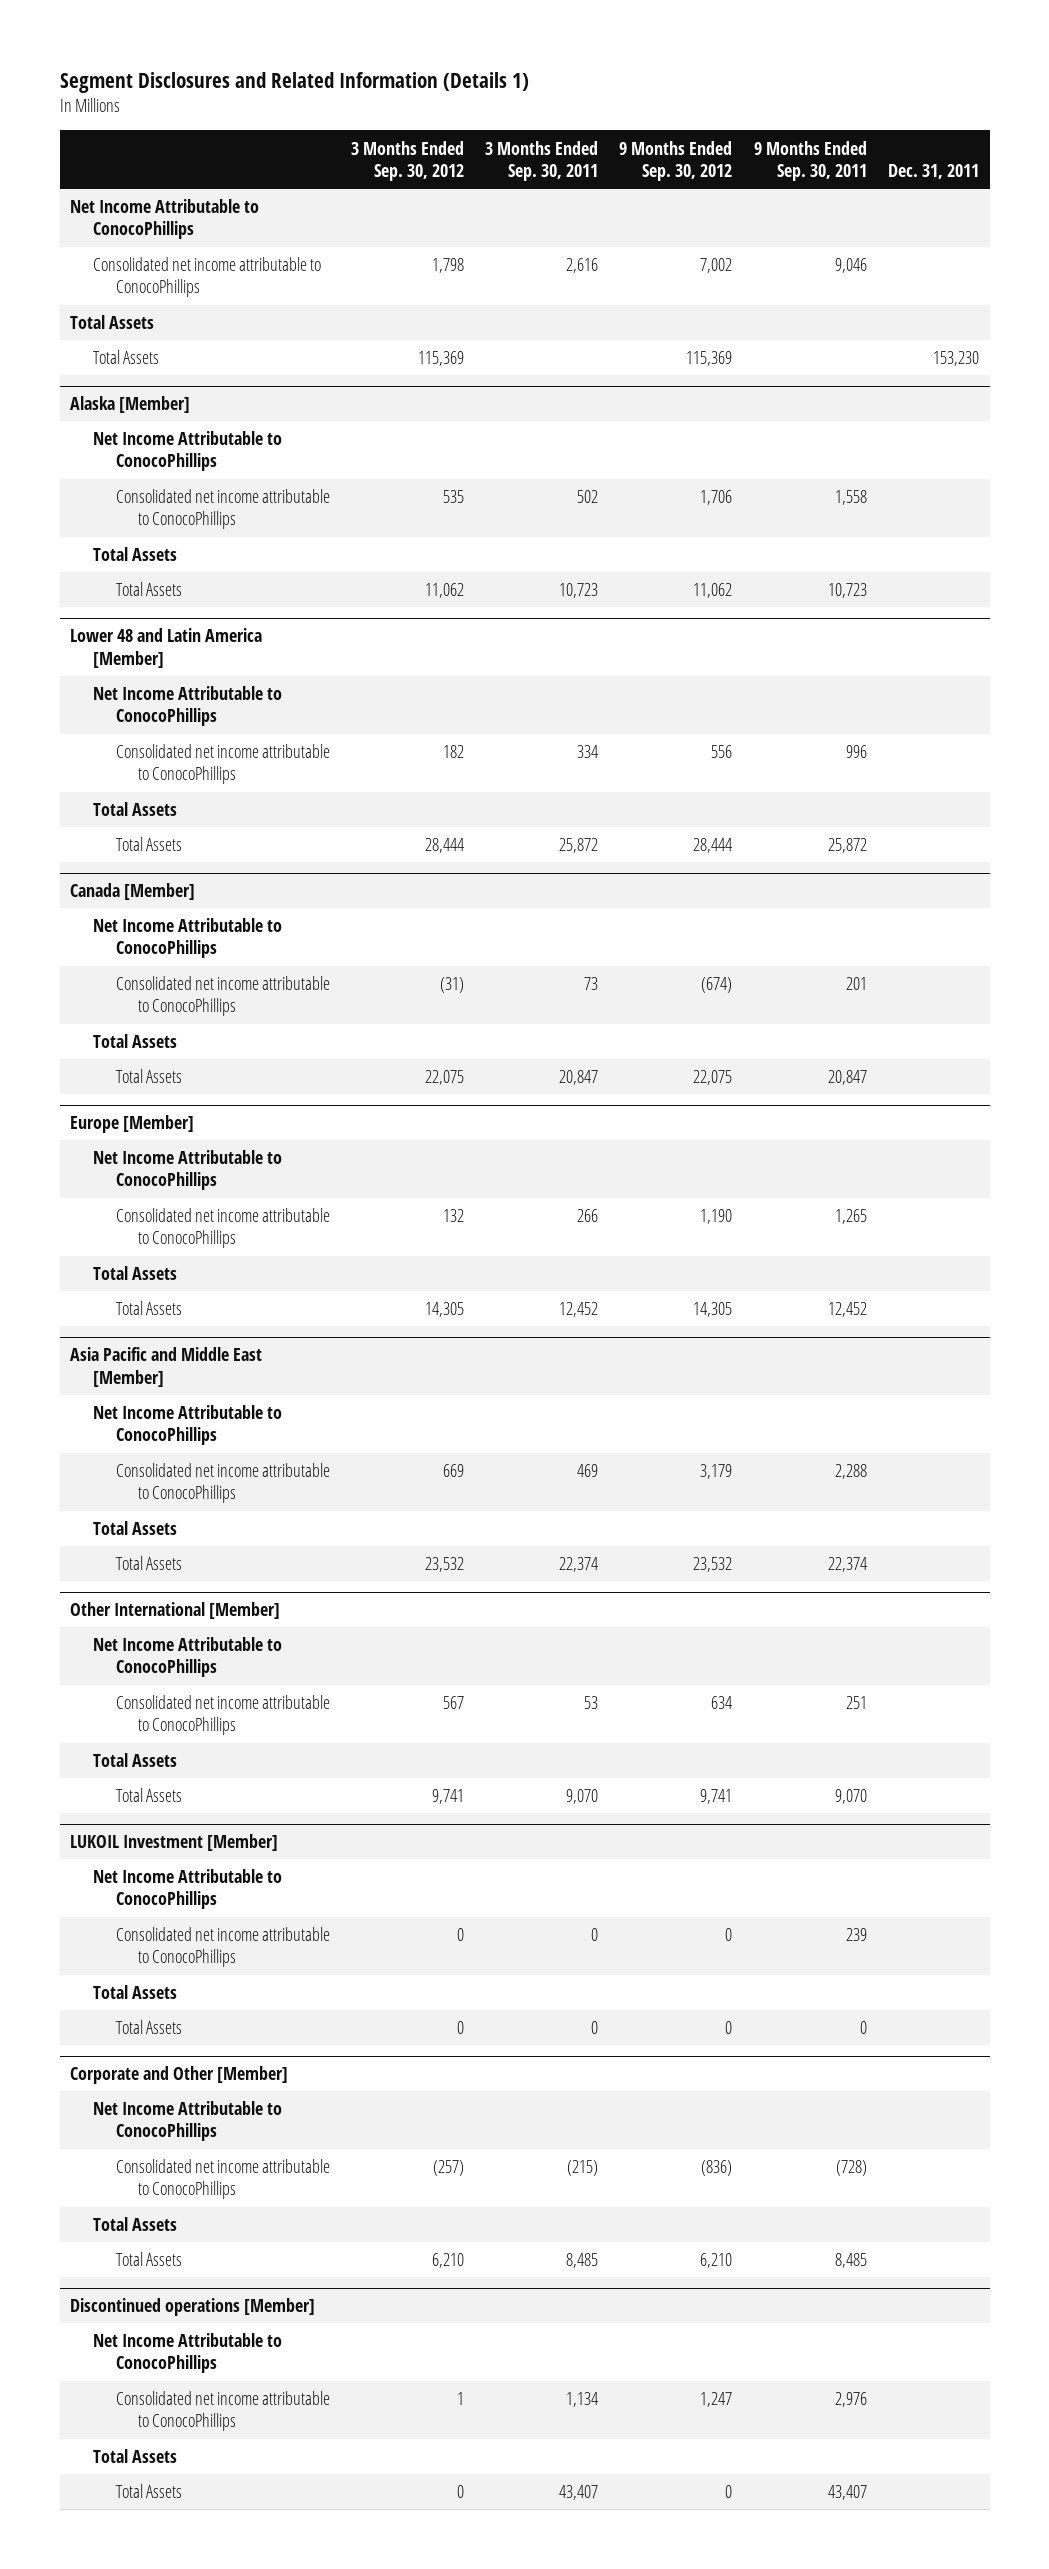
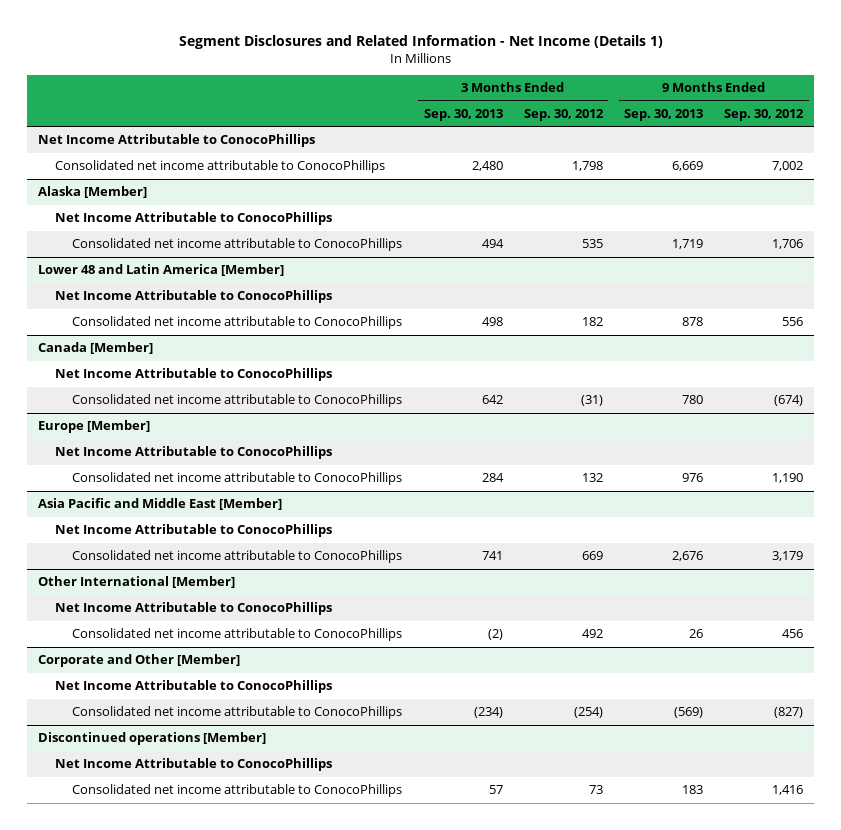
- Segment Disclosures and Related Information (Details 1)
+ Segment Disclosures and Related Information - Net Income (Details 1)
- | 3 Months Ended Sep. 30, 2012 | 3 Months Ended Sep. 30, 2011 | 9 Months Ended Sep. 30, 2012 | 9 Months Ended Sep. 30, 2011 | Dec. 31, 2011
+ | 3 Months Ended Sep. 30, 2013 | 3 Months Ended Sep. 30, 2012 | 9 Months Ended Sep. 30, 2013 | 9 Months Ended Sep. 30, 2012
- Total Assets
- Total Assets | 115,369 | | 115,369 | | 153,230
@ Alaska [Member]
- Total Assets
- Total Assets | 11,062 | 10,723 | 11,062 | 10,723 |
@ Lower 48 and Latin America [Member]
- Total Assets
- Total Assets | 28,444 | 25,872 | 28,444 | 25,872 |
@ Canada [Member]
- Total Assets
- Total Assets | 22,075 | 20,847 | 22,075 | 20,847 |
@ Europe [Member]
- Total Assets
- Total Assets | 14,305 | 12,452 | 14,305 | 12,452 |
@ Asia Pacific and Middle East [Member]
- Total Assets
- Total Assets | 23,532 | 22,374 | 23,532 | 22,374 |
@ Other International [Member]
- Consolidated net income attributable to ConocoPhillips | 567 | 53 | 634 | 251 |
- Total Assets
- Total Assets | 9,741 | 9,070 | 9,741 | 9,070 |
- LUKOIL Investment [Member]
- Net Income Attributable to ConocoPhillips
- Consolidated net income attributable to ConocoPhillips | 0 | 0 | 0 | 239 |
- Total Assets
- Total Assets | 0 | 0 | 0 | 0 |
@ Other International [Member]
+ Consolidated net income attributable to ConocoPhillips | (2) | 492 | 26 | 456
@ Corporate and Other [Member]
- Consolidated net income attributable to ConocoPhillips | (257) | (215) | (836) | (728) |
- Total Assets
- Total Assets | 6,210 | 8,485 | 6,210 | 8,485 |
+ Consolidated net income attributable to ConocoPhillips | (234) | (254) | (569) | (827)
@ Discontinued operations [Member]
- Consolidated net income attributable to ConocoPhillips | 1 | 1,134 | 1,247 | 2,976 |
- Total Assets
- Total Assets | 0 | 43,407 | 0 | 43,407 |
+ Consolidated net income attributable to ConocoPhillips | 57 | 73 | 183 | 1,416

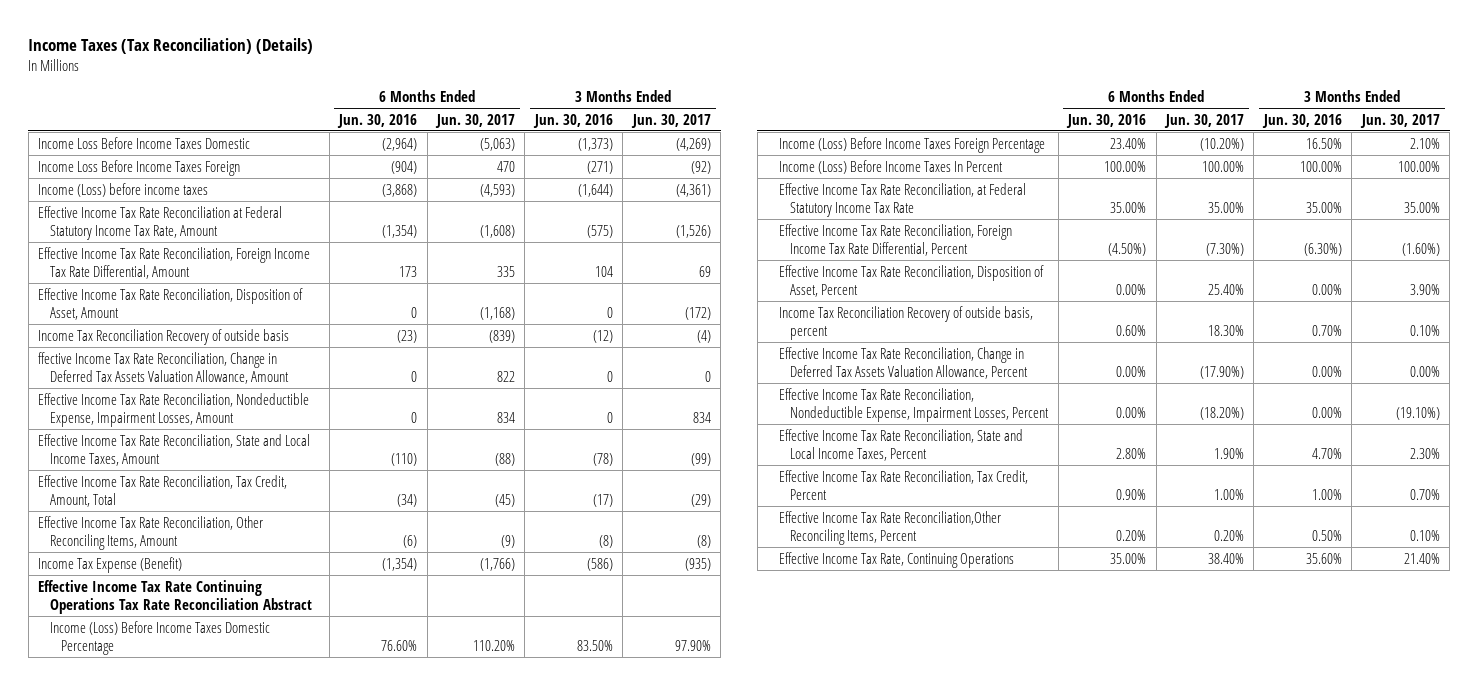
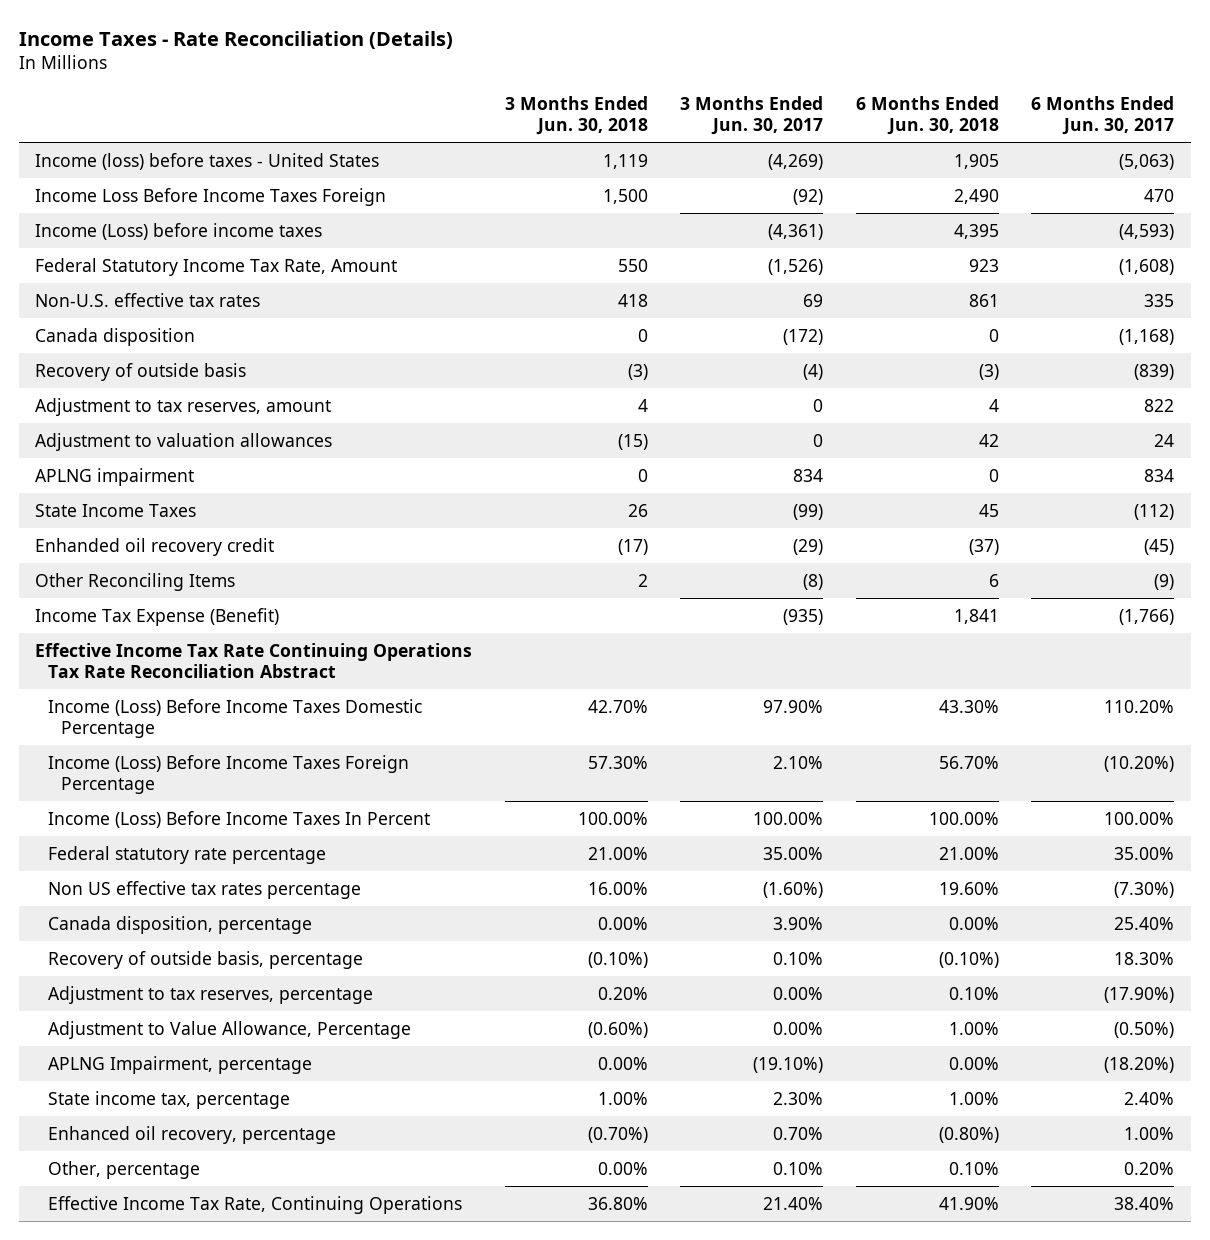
- Income Taxes (Tax Reconciliation) (Details)
+ Income Taxes - Rate Reconciliation (Details)
- | 6 Months Ended Jun. 30, 2016 | 6 Months Ended Jun. 30, 2017 | 3 Months Ended Jun. 30, 2016 | 3 Months Ended Jun. 30, 2017
+ | 3 Months Ended Jun. 30, 2018 | 3 Months Ended Jun. 30, 2017 | 6 Months Ended Jun. 30, 2018 | 6 Months Ended Jun. 30, 2017
- Income Loss Before Income Taxes Domestic | (2,964) | (5,063) | (1,373) | (4,269)
+ Income (loss) before taxes - United States | 1,119 | (4,269) | 1,905 | (5,063)
- Effective Income Tax Rate Reconciliation at Federal Statutory Income Tax Rate, Amount | (1,354) | (1,608) | (575) | (1,526)
- Effective Income Tax Rate Reconciliation, Foreign Income Tax Rate Differential, Amount | 173 | 335 | 104 | 69
- Effective Income Tax Rate Reconciliation, Disposition of Asset, Amount | 0 | (1,168) | 0 | (172)
- Income Tax Reconciliation Recovery of outside basis | (23) | (839) | (12) | (4)
- ffective Income Tax Rate Reconciliation, Change in Deferred Tax Assets Valuation Allowance, Amount | 0 | 822 | 0 | 0
- Effective Income Tax Rate Reconciliation, Nondeductible Expense, Impairment Losses, Amount | 0 | 834 | 0 | 834
- Effective Income Tax Rate Reconciliation, State and Local Income Taxes, Amount | (110) | (88) | (78) | (99)
- Effective Income Tax Rate Reconciliation, Tax Credit, Amount, Total | (34) | (45) | (17) | (29)
- Effective Income Tax Rate Reconciliation, Other Reconciling Items, Amount | (6) | (9) | (8) | (8)
+ Federal Statutory Income Tax Rate, Amount | 550 | (1,526) | 923 | (1,608)
+ Non-U.S. effective tax rates | 418 | 69 | 861 | 335
+ Canada disposition | 0 | (172) | 0 | (1,168)
+ Recovery of outside basis | (3) | (4) | (3) | (839)
+ Adjustment to tax reserves, amount | 4 | 0 | 4 | 822
+ Adjustment to valuation allowances | (15) | 0 | 42 | 24
+ APLNG impairment | 0 | 834 | 0 | 834
+ State Income Taxes | 26 | (99) | 45 | (112)
+ Enhanded oil recovery credit | (17) | (29) | (37) | (45)
+ Other Reconciling Items | 2 | (8) | 6 | (9)
- Effective Income Tax Rate Reconciliation, at Federal Statutory Income Tax Rate | 35.00% | 35.00% | 35.00% | 35.00%
- Effective Income Tax Rate Reconciliation, Foreign Income Tax Rate Differential, Percent | (4.50%) | (7.30%) | (6.30%) | (1.60%)
- Effective Income Tax Rate Reconciliation, Disposition of Asset, Percent | 0.00% | 25.40% | 0.00% | 3.90%
- Income Tax Reconciliation Recovery of outside basis, percent | 0.60% | 18.30% | 0.70% | 0.10%
- Effective Income Tax Rate Reconciliation, Change in Deferred Tax Assets Valuation Allowance, Percent | 0.00% | (17.90%) | 0.00% | 0.00%
- Effective Income Tax Rate Reconciliation, Nondeductible Expense, Impairment Losses, Percent | 0.00% | (18.20%) | 0.00% | (19.10%)
- Effective Income Tax Rate Reconciliation, State and Local Income Taxes, Percent | 2.80% | 1.90% | 4.70% | 2.30%
- Effective Income Tax Rate Reconciliation, Tax Credit, Percent | 0.90% | 1.00% | 1.00% | 0.70%
- Effective Income Tax Rate Reconciliation,Other Reconciling Items, Percent | 0.20% | 0.20% | 0.50% | 0.10%
+ Federal statutory rate percentage | 21.00% | 35.00% | 21.00% | 35.00%
+ Non US effective tax rates percentage | 16.00% | (1.60%) | 19.60% | (7.30%)
+ Canada disposition, percentage | 0.00% | 3.90% | 0.00% | 25.40%
+ Recovery of outside basis, percentage | (0.10%) | 0.10% | (0.10%) | 18.30%
+ Adjustment to tax reserves, percentage | 0.20% | 0.00% | 0.10% | (17.90%)
+ Adjustment to Value Allowance, Percentage | (0.60%) | 0.00% | 1.00% | (0.50%)
+ APLNG Impairment, percentage | 0.00% | (19.10%) | 0.00% | (18.20%)
+ State income tax, percentage | 1.00% | 2.30% | 1.00% | 2.40%
+ Enhanced oil recovery, percentage | (0.70%) | 0.70% | (0.80%) | 1.00%
+ Other, percentage | 0.00% | 0.10% | 0.10% | 0.20%

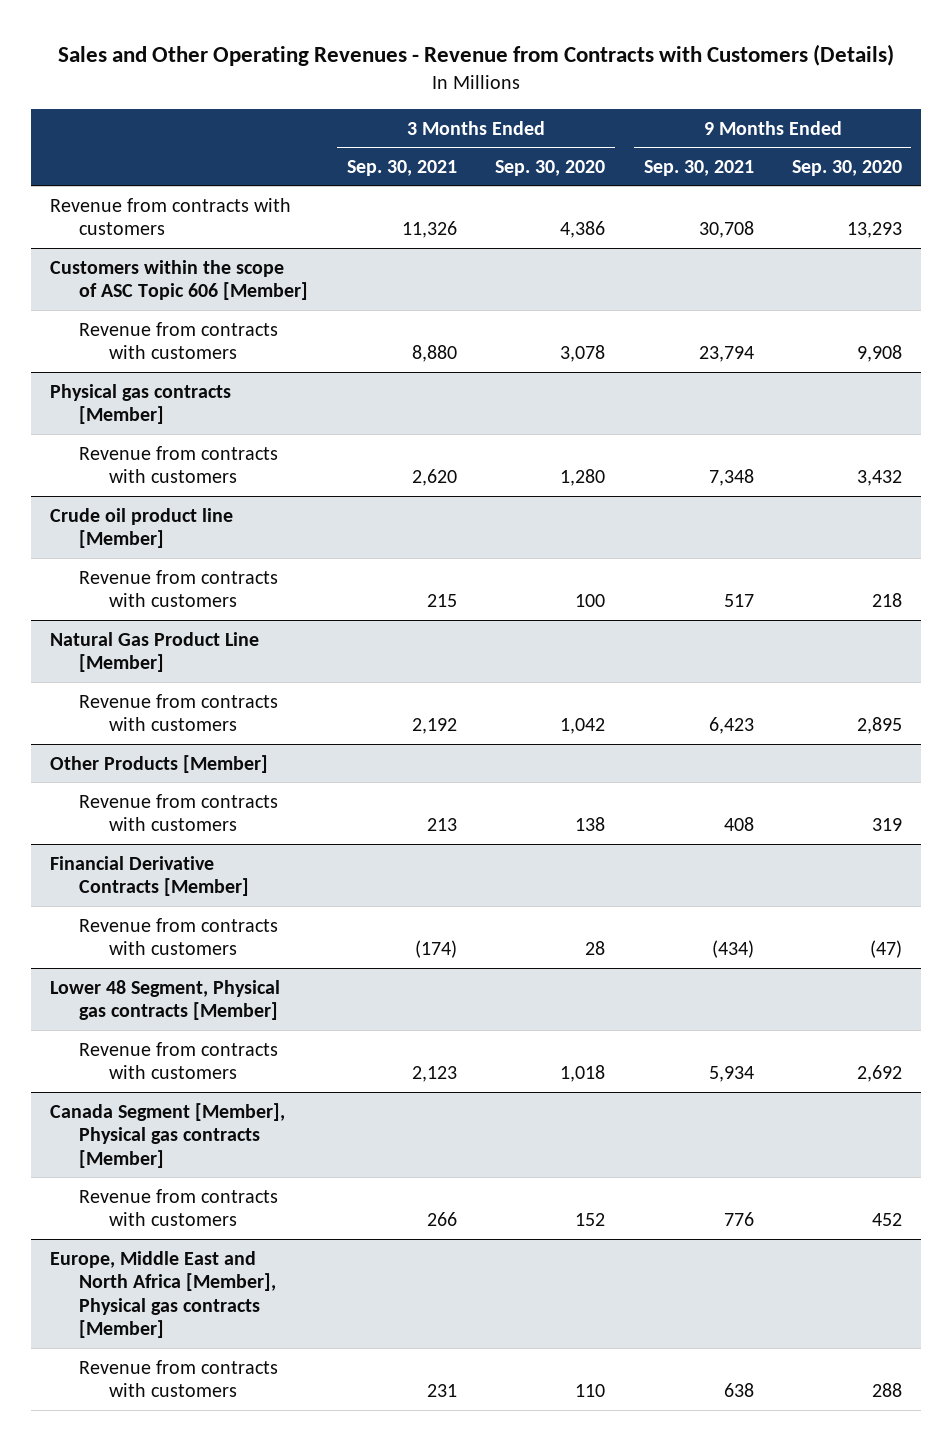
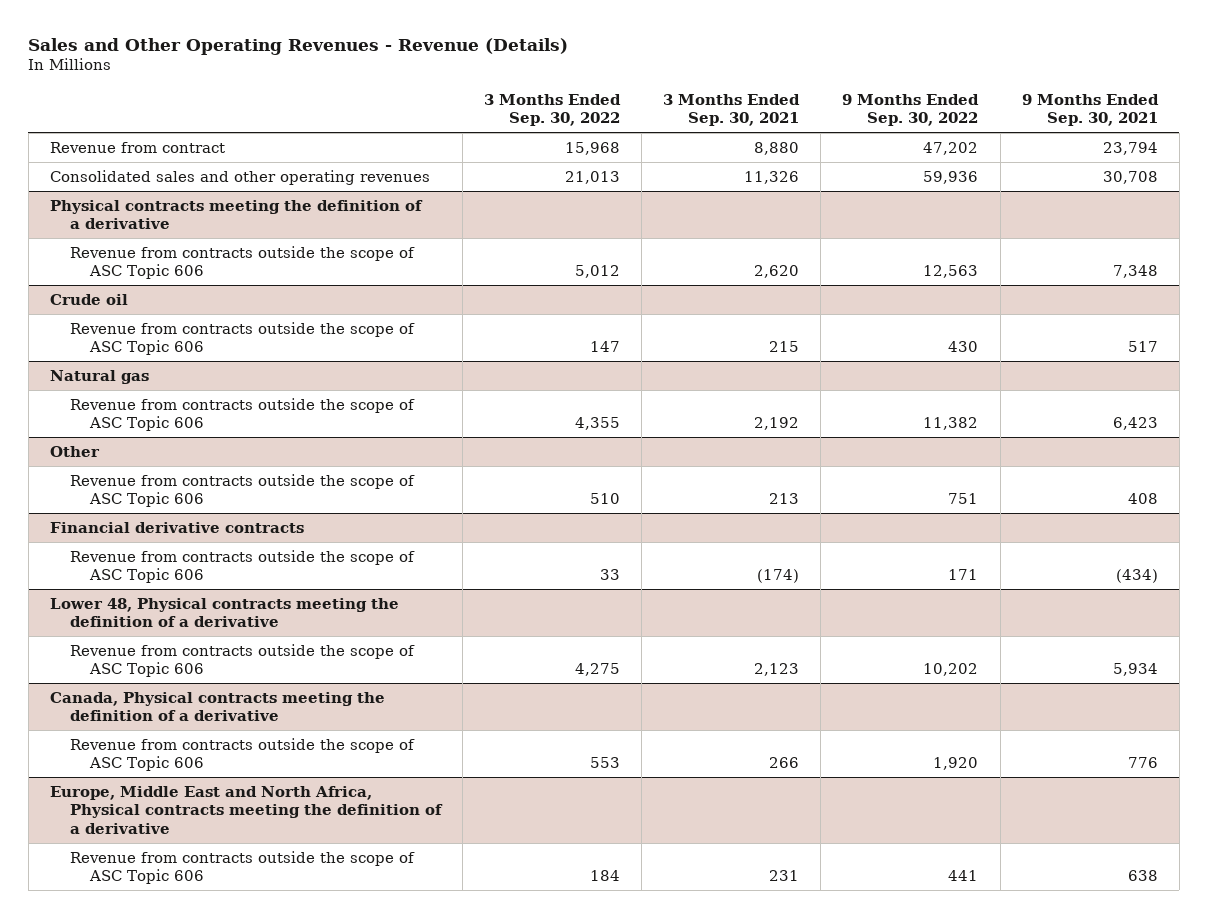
- Sales and Other Operating Revenues - Revenue from Contracts with Customers (Details)
+ Sales and Other Operating Revenues - Revenue (Details)
- | 3 Months Ended Sep. 30, 2021 | 3 Months Ended Sep. 30, 2020 | 9 Months Ended Sep. 30, 2021 | 9 Months Ended Sep. 30, 2020
+ | 3 Months Ended Sep. 30, 2022 | 3 Months Ended Sep. 30, 2021 | 9 Months Ended Sep. 30, 2022 | 9 Months Ended Sep. 30, 2021
- Revenue from contracts with customers | 11,326 | 4,386 | 30,708 | 13,293
- Customers within the scope of ASC Topic 606 [Member]
- Revenue from contracts with customers | 8,880 | 3,078 | 23,794 | 9,908
- Physical gas contracts [Member]
- Revenue from contracts with customers | 2,620 | 1,280 | 7,348 | 3,432
- Crude oil product line [Member]
- Revenue from contracts with customers | 215 | 100 | 517 | 218
- Natural Gas Product Line [Member]
- Revenue from contracts with customers | 2,192 | 1,042 | 6,423 | 2,895
- Other Products [Member]
- Revenue from contracts with customers | 213 | 138 | 408 | 319
- Financial Derivative Contracts [Member]
- Revenue from contracts with customers | (174) | 28 | (434) | (47)
- Lower 48 Segment, Physical gas contracts [Member]
- Revenue from contracts with customers | 2,123 | 1,018 | 5,934 | 2,692
- Canada Segment [Member], Physical gas contracts [Member]
- Revenue from contracts with customers | 266 | 152 | 776 | 452
- Europe, Middle East and North Africa [Member], Physical gas contracts [Member]
- Revenue from contracts with customers | 231 | 110 | 638 | 288
+ Revenue from contract | 15,968 | 8,880 | 47,202 | 23,794
+ Consolidated sales and other operating revenues | 21,013 | 11,326 | 59,936 | 30,708
+ Physical contracts meeting the definition of a derivative
+ Revenue from contracts outside the scope of ASC Topic 606 | 5,012 | 2,620 | 12,563 | 7,348
+ Crude oil
+ Revenue from contracts outside the scope of ASC Topic 606 | 147 | 215 | 430 | 517
+ Natural gas
+ Revenue from contracts outside the scope of ASC Topic 606 | 4,355 | 2,192 | 11,382 | 6,423
+ Other
+ Revenue from contracts outside the scope of ASC Topic 606 | 510 | 213 | 751 | 408
+ Financial derivative contracts
+ Revenue from contracts outside the scope of ASC Topic 606 | 33 | (174) | 171 | (434)
+ Lower 48, Physical contracts meeting the definition of a derivative
+ Revenue from contracts outside the scope of ASC Topic 606 | 4,275 | 2,123 | 10,202 | 5,934
+ Canada, Physical contracts meeting the definition of a derivative
+ Revenue from contracts outside the scope of ASC Topic 606 | 553 | 266 | 1,920 | 776
+ Europe, Middle East and North Africa, Physical contracts meeting the definition of a derivative
+ Revenue from contracts outside the scope of ASC Topic 606 | 184 | 231 | 441 | 638

